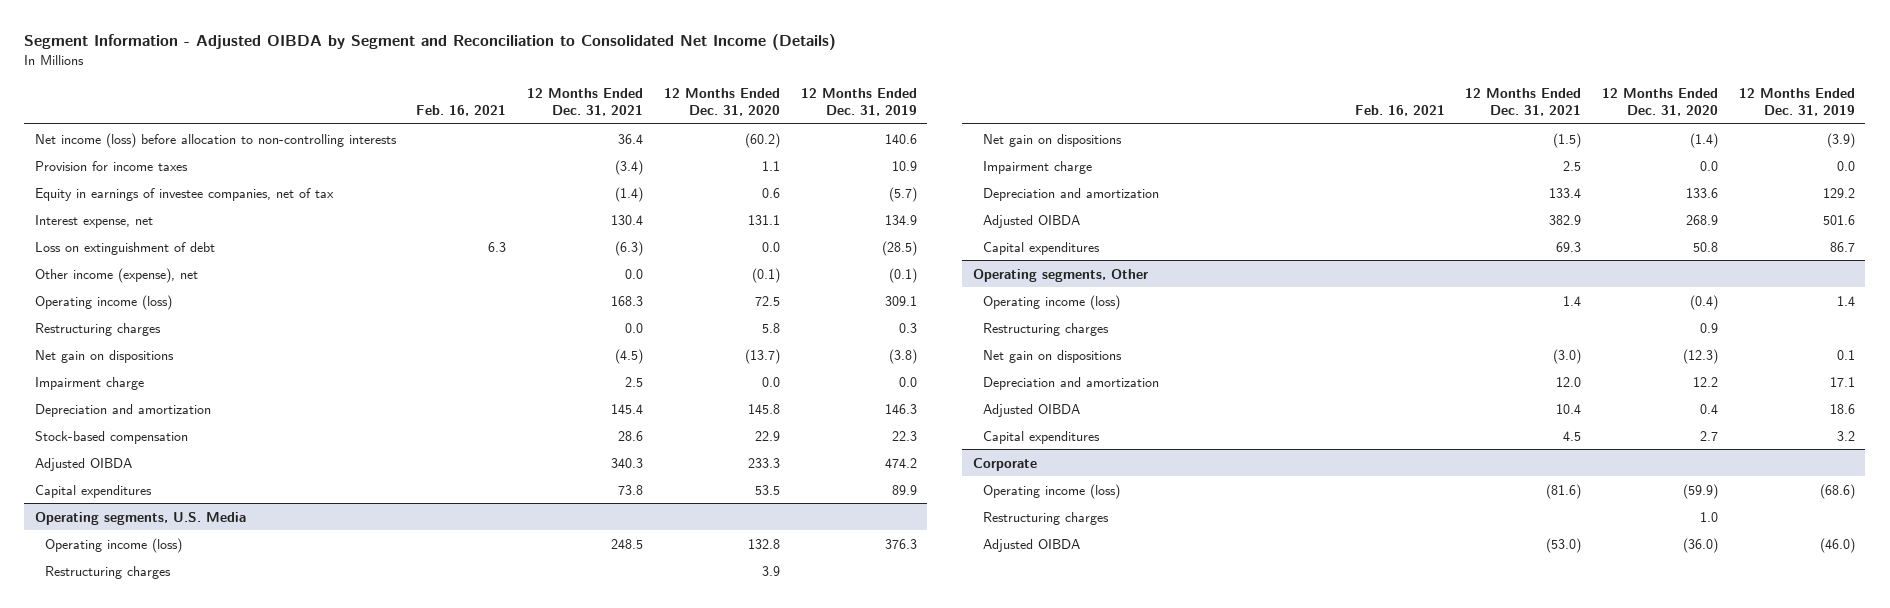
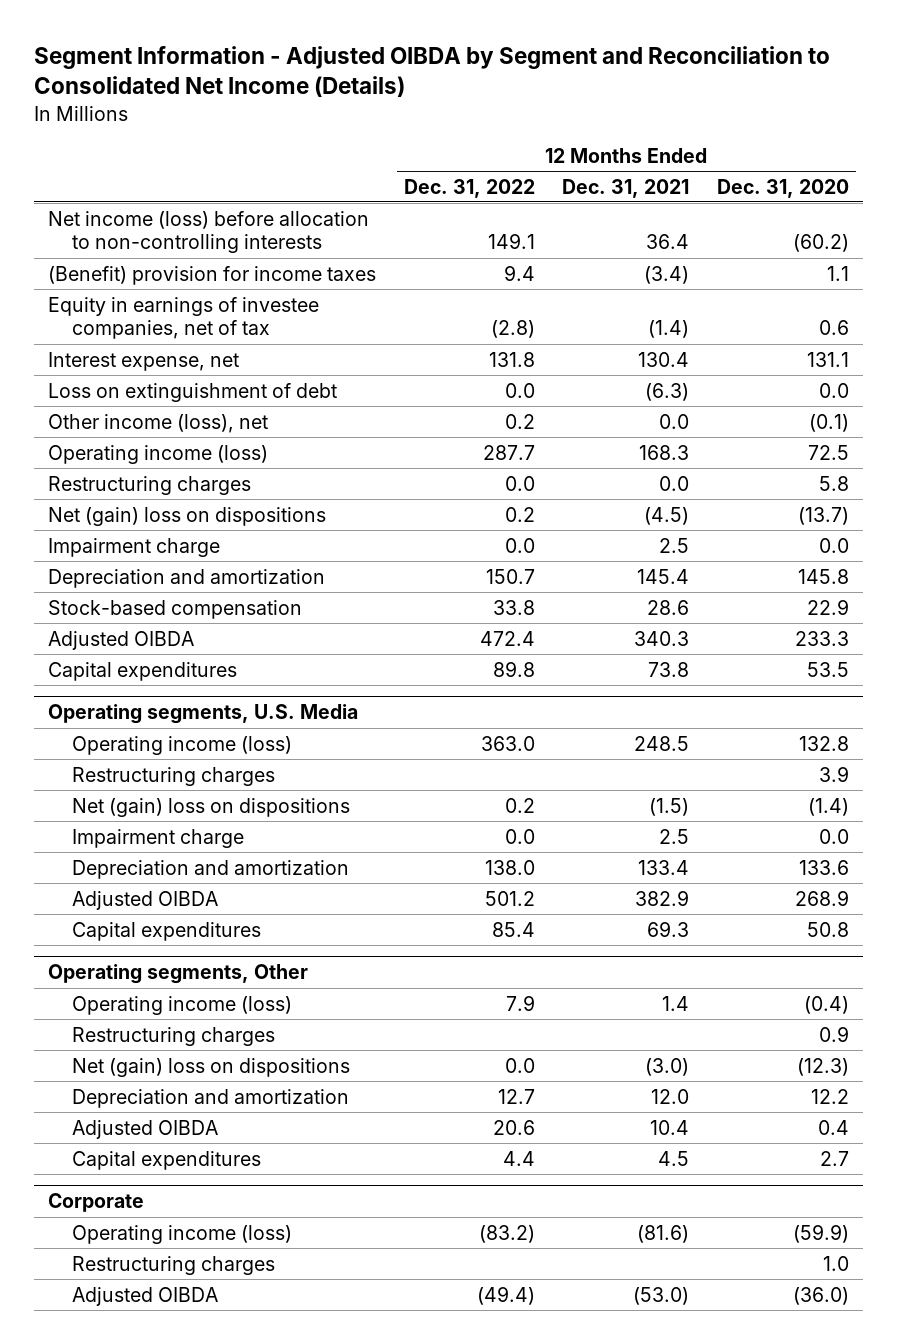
- | Feb. 16, 2021 | 12 Months Ended Dec. 31, 2021 | 12 Months Ended Dec. 31, 2020 | 12 Months Ended Dec. 31, 2019
+ | 12 Months Ended Dec. 31, 2022 | 12 Months Ended Dec. 31, 2021 | 12 Months Ended Dec. 31, 2020
- Provision for income taxes | | (3.4) | 1.1 | 10.9
+ (Benefit) provision for income taxes | 9.4 | (3.4) | 1.1
- Other income (expense), net | | 0.0 | (0.1) | (0.1)
+ Other income (loss), net | 0.2 | 0.0 | (0.1)
- Net gain on dispositions | | (4.5) | (13.7) | (3.8)
+ Net (gain) loss on dispositions | 0.2 | (4.5) | (13.7)
@ Operating segments, U.S. Media
- Net gain on dispositions | | (1.5) | (1.4) | (3.9)
+ Net (gain) loss on dispositions | 0.2 | (1.5) | (1.4)
@ Operating segments, Other
- Net gain on dispositions | | (3.0) | (12.3) | 0.1
+ Net (gain) loss on dispositions | 0.0 | (3.0) | (12.3)

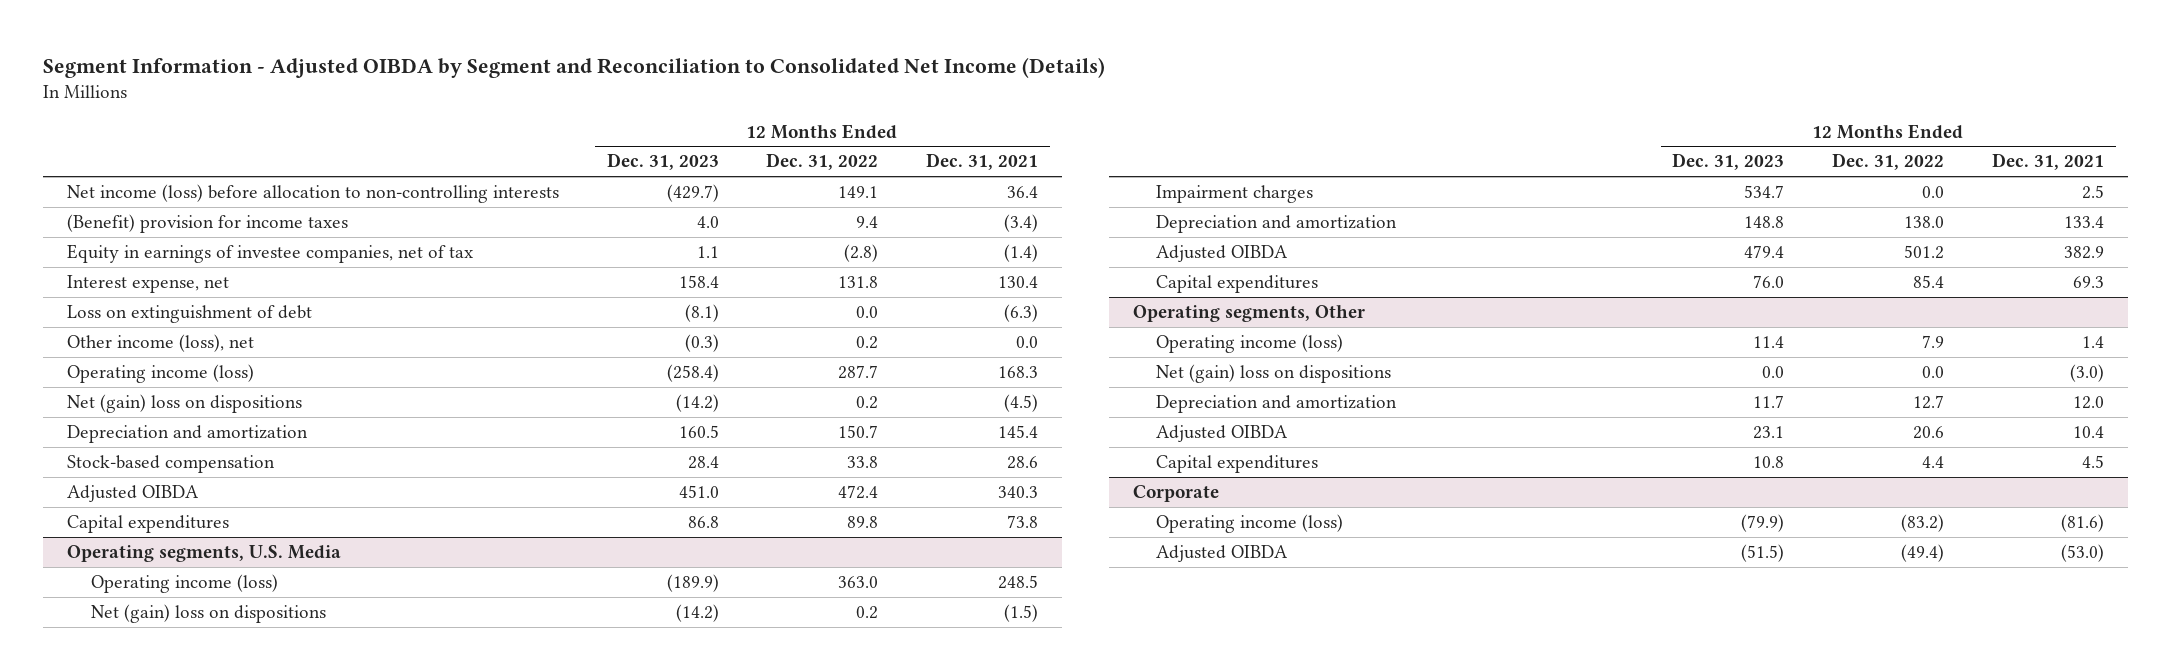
- | 12 Months Ended Dec. 31, 2022 | 12 Months Ended Dec. 31, 2021 | 12 Months Ended Dec. 31, 2020
+ | 12 Months Ended Dec. 31, 2023 | 12 Months Ended Dec. 31, 2022 | 12 Months Ended Dec. 31, 2021
- Restructuring charges | 0.0 | 0.0 | 5.8
- Impairment charge | 0.0 | 2.5 | 0.0
@ Operating segments, U.S. Media
- Restructuring charges | | | 3.9
- Impairment charge | 0.0 | 2.5 | 0.0
+ Impairment charges | 534.7 | 0.0 | 2.5
@ Operating segments, Other
- Restructuring charges | | | 0.9
@ Corporate
- Restructuring charges | | | 1.0

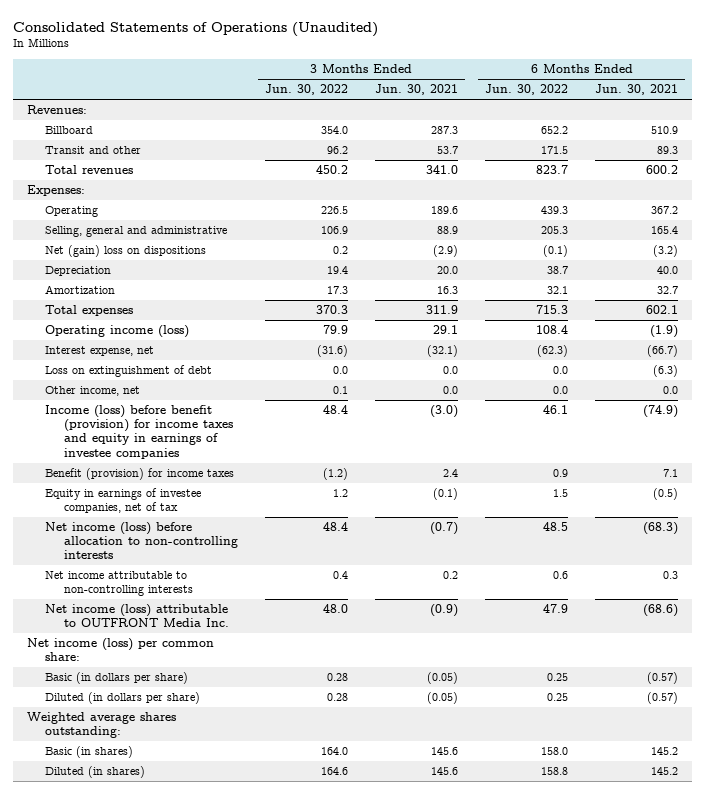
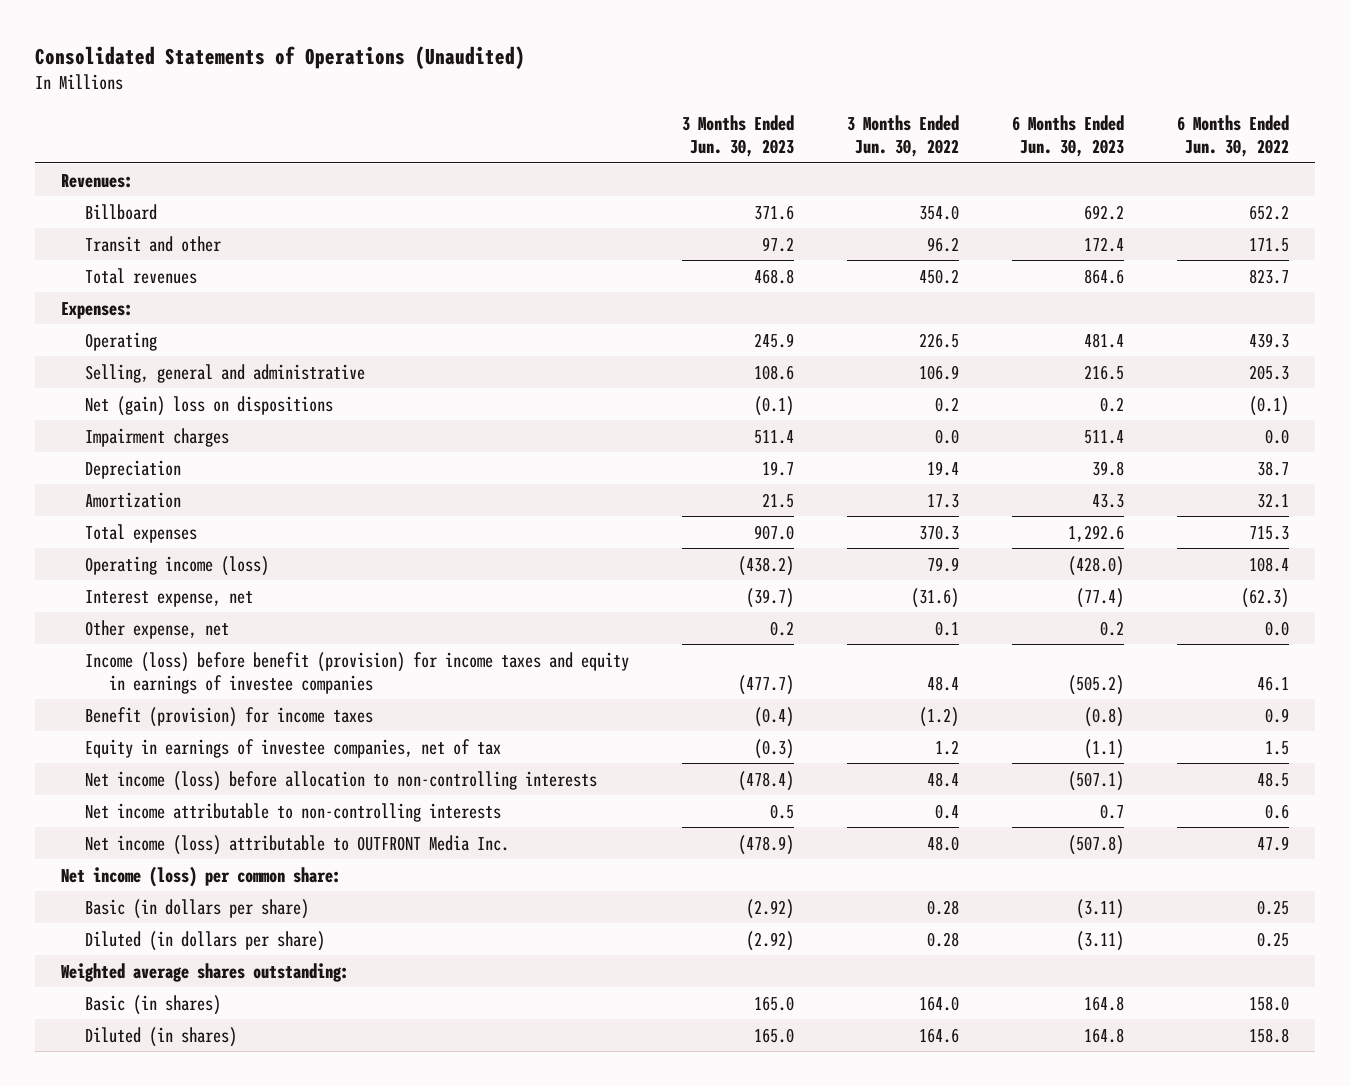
- | 3 Months Ended Jun. 30, 2022 | 3 Months Ended Jun. 30, 2021 | 6 Months Ended Jun. 30, 2022 | 6 Months Ended Jun. 30, 2021
+ | 3 Months Ended Jun. 30, 2023 | 3 Months Ended Jun. 30, 2022 | 6 Months Ended Jun. 30, 2023 | 6 Months Ended Jun. 30, 2022
+ Impairment charges | 511.4 | 0.0 | 511.4 | 0.0
- Loss on extinguishment of debt | 0.0 | 0.0 | 0.0 | (6.3)
- Other income, net | 0.1 | 0.0 | 0.0 | 0.0
+ Other expense, net | 0.2 | 0.1 | 0.2 | 0.0

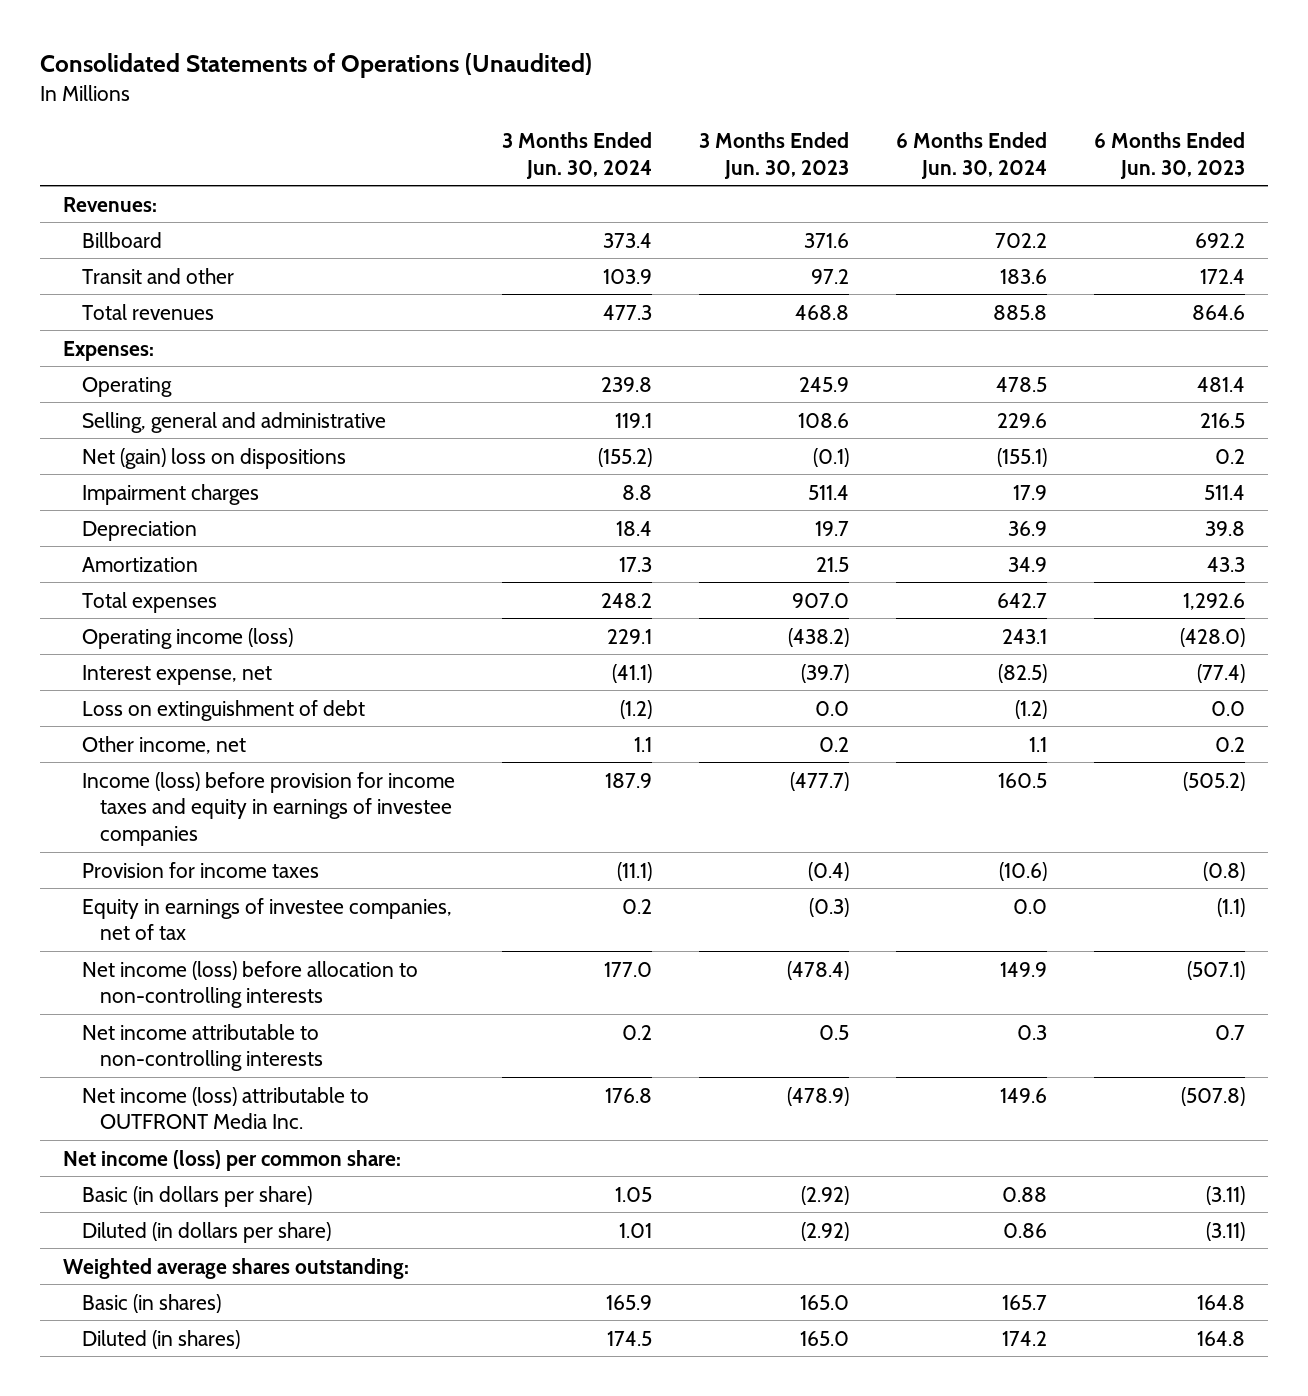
- | 3 Months Ended Jun. 30, 2023 | 3 Months Ended Jun. 30, 2022 | 6 Months Ended Jun. 30, 2023 | 6 Months Ended Jun. 30, 2022
+ | 3 Months Ended Jun. 30, 2024 | 3 Months Ended Jun. 30, 2023 | 6 Months Ended Jun. 30, 2024 | 6 Months Ended Jun. 30, 2023
- Other expense, net | 0.2 | 0.1 | 0.2 | 0.0
- Income (loss) before benefit (provision) for income taxes and equity in earnings of investee companies | (477.7) | 48.4 | (505.2) | 46.1
- Benefit (provision) for income taxes | (0.4) | (1.2) | (0.8) | 0.9
+ Loss on extinguishment of debt | (1.2) | 0.0 | (1.2) | 0.0
+ Other income, net | 1.1 | 0.2 | 1.1 | 0.2
+ Income (loss) before provision for income taxes and equity in earnings of investee companies | 187.9 | (477.7) | 160.5 | (505.2)
+ Provision for income taxes | (11.1) | (0.4) | (10.6) | (0.8)

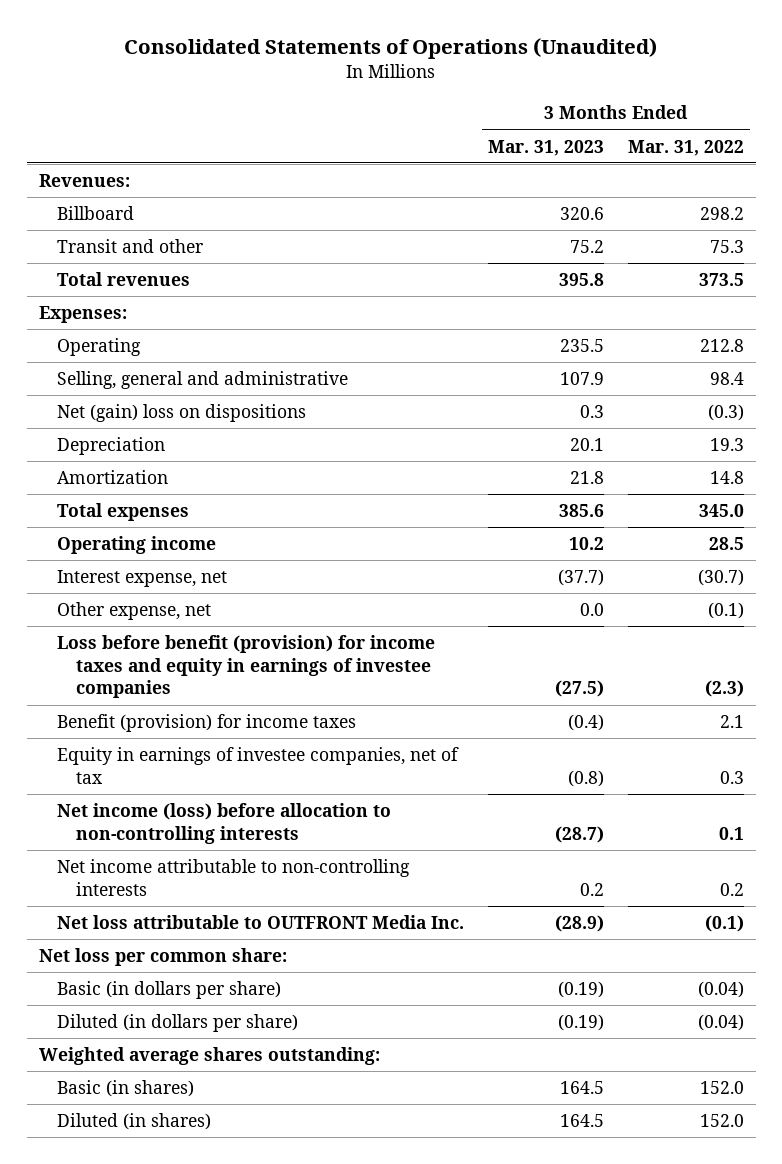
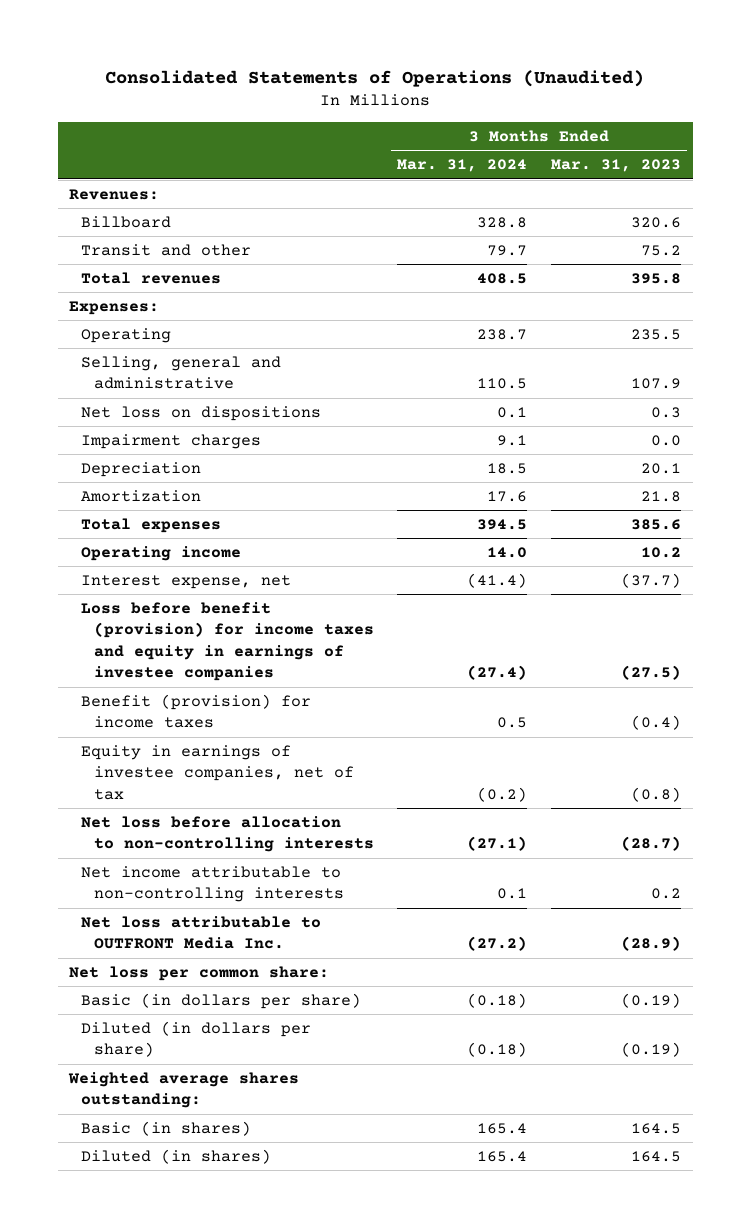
- | 3 Months Ended Mar. 31, 2023 | 3 Months Ended Mar. 31, 2022
+ | 3 Months Ended Mar. 31, 2024 | 3 Months Ended Mar. 31, 2023
- Net (gain) loss on dispositions | 0.3 | (0.3)
+ Net loss on dispositions | 0.1 | 0.3
+ Impairment charges | 9.1 | 0.0
- Other expense, net | 0.0 | (0.1)
- Net income (loss) before allocation to non-controlling interests | (28.7) | 0.1
+ Net loss before allocation to non-controlling interests | (27.1) | (28.7)

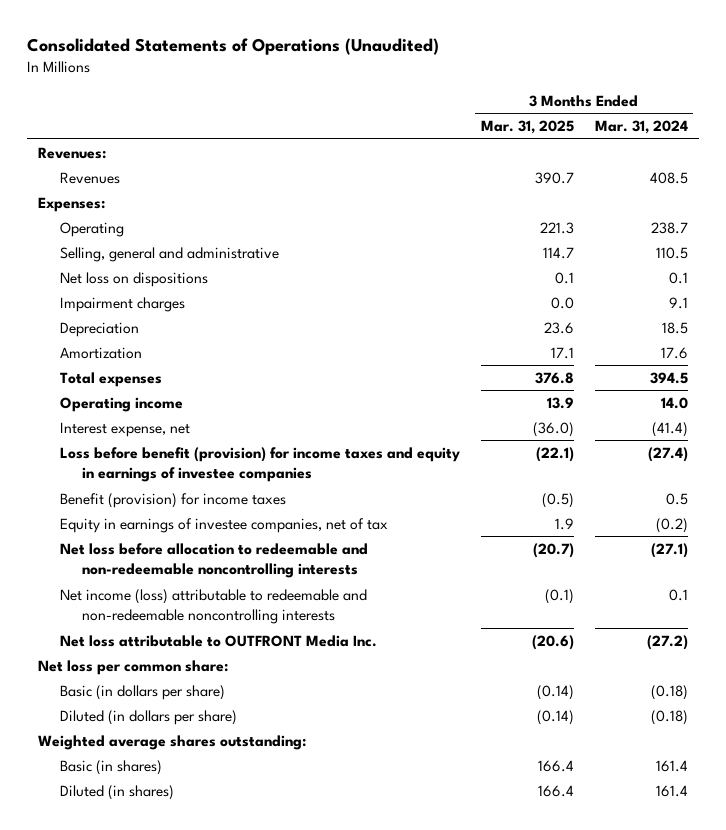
- | 3 Months Ended Mar. 31, 2024 | 3 Months Ended Mar. 31, 2023
+ | 3 Months Ended Mar. 31, 2025 | 3 Months Ended Mar. 31, 2024
- Billboard | 328.8 | 320.6
- Transit and other | 79.7 | 75.2
- Total revenues | 408.5 | 395.8
+ Revenues | 390.7 | 408.5
- Net loss before allocation to non-controlling interests | (27.1) | (28.7)
- Net income attributable to non-controlling interests | 0.1 | 0.2
+ Net loss before allocation to redeemable and non-redeemable noncontrolling interests | (20.7) | (27.1)
+ Net income (loss) attributable to redeemable and non-redeemable noncontrolling interests | (0.1) | 0.1
- Basic (in shares) | 165.4 | 164.5
- Diluted (in shares) | 165.4 | 164.5
+ Basic (in shares) | 166.4 | 161.4
+ Diluted (in shares) | 166.4 | 161.4

